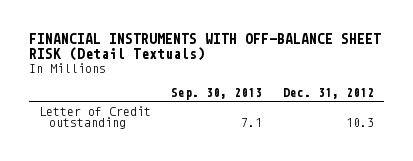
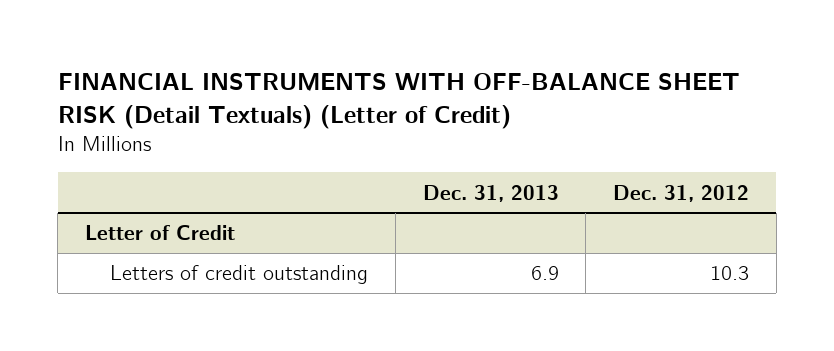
- FINANCIAL INSTRUMENTS WITH OFF-BALANCE SHEET RISK (Detail Textuals)
+ FINANCIAL INSTRUMENTS WITH OFF-BALANCE SHEET RISK (Detail Textuals) (Letter of Credit)
- | Sep. 30, 2013 | Dec. 31, 2012
+ | Dec. 31, 2013 | Dec. 31, 2012
- Letter of Credit outstanding | 7.1 | 10.3
+ Letter of Credit
+ Letters of credit outstanding | 6.9 | 10.3

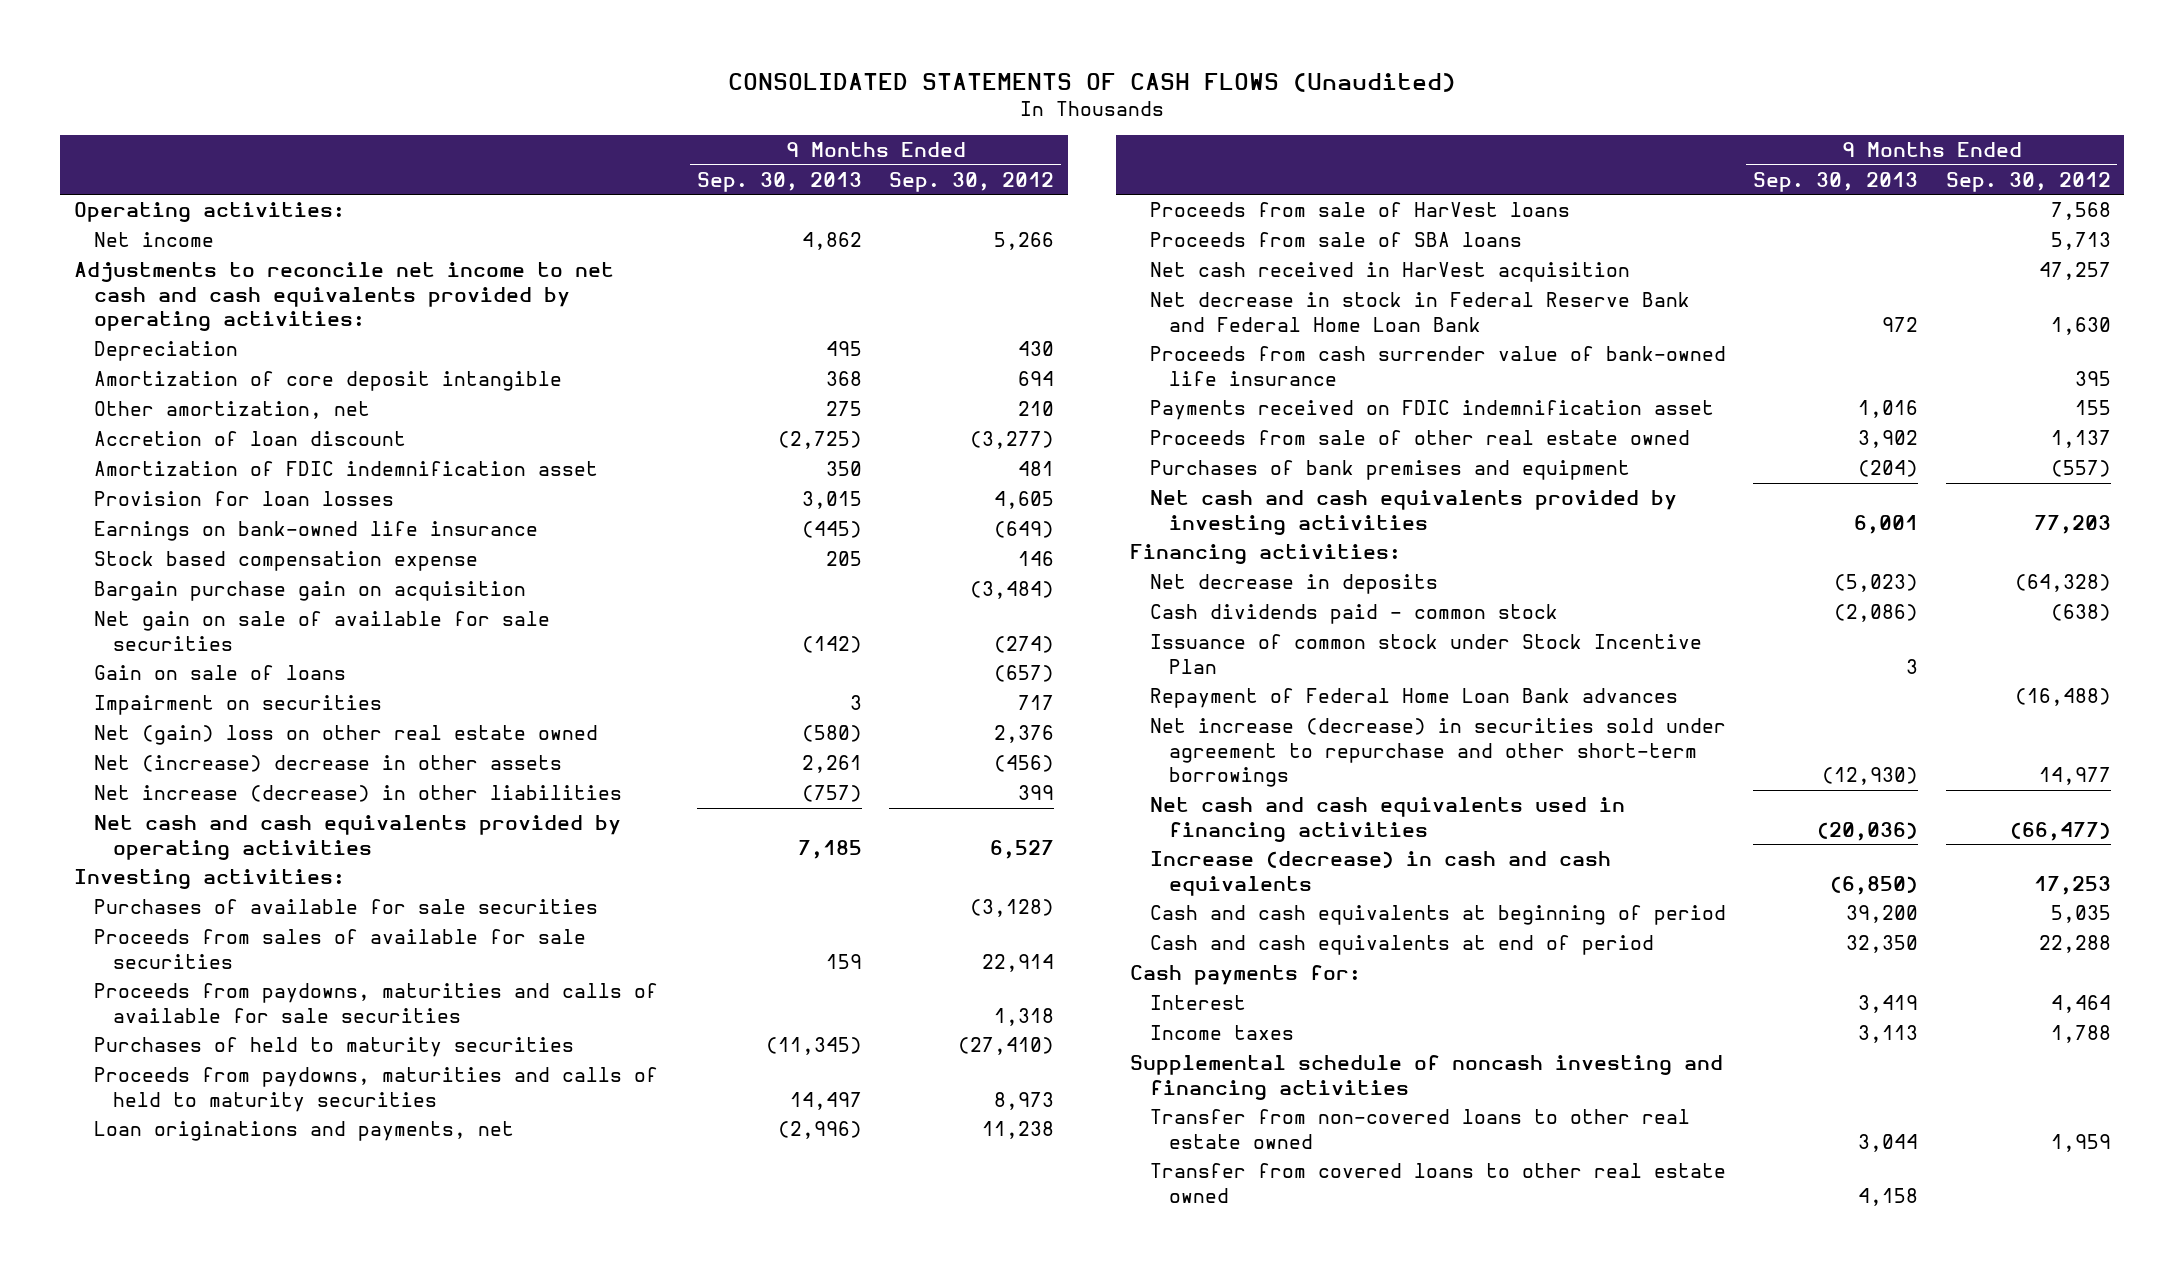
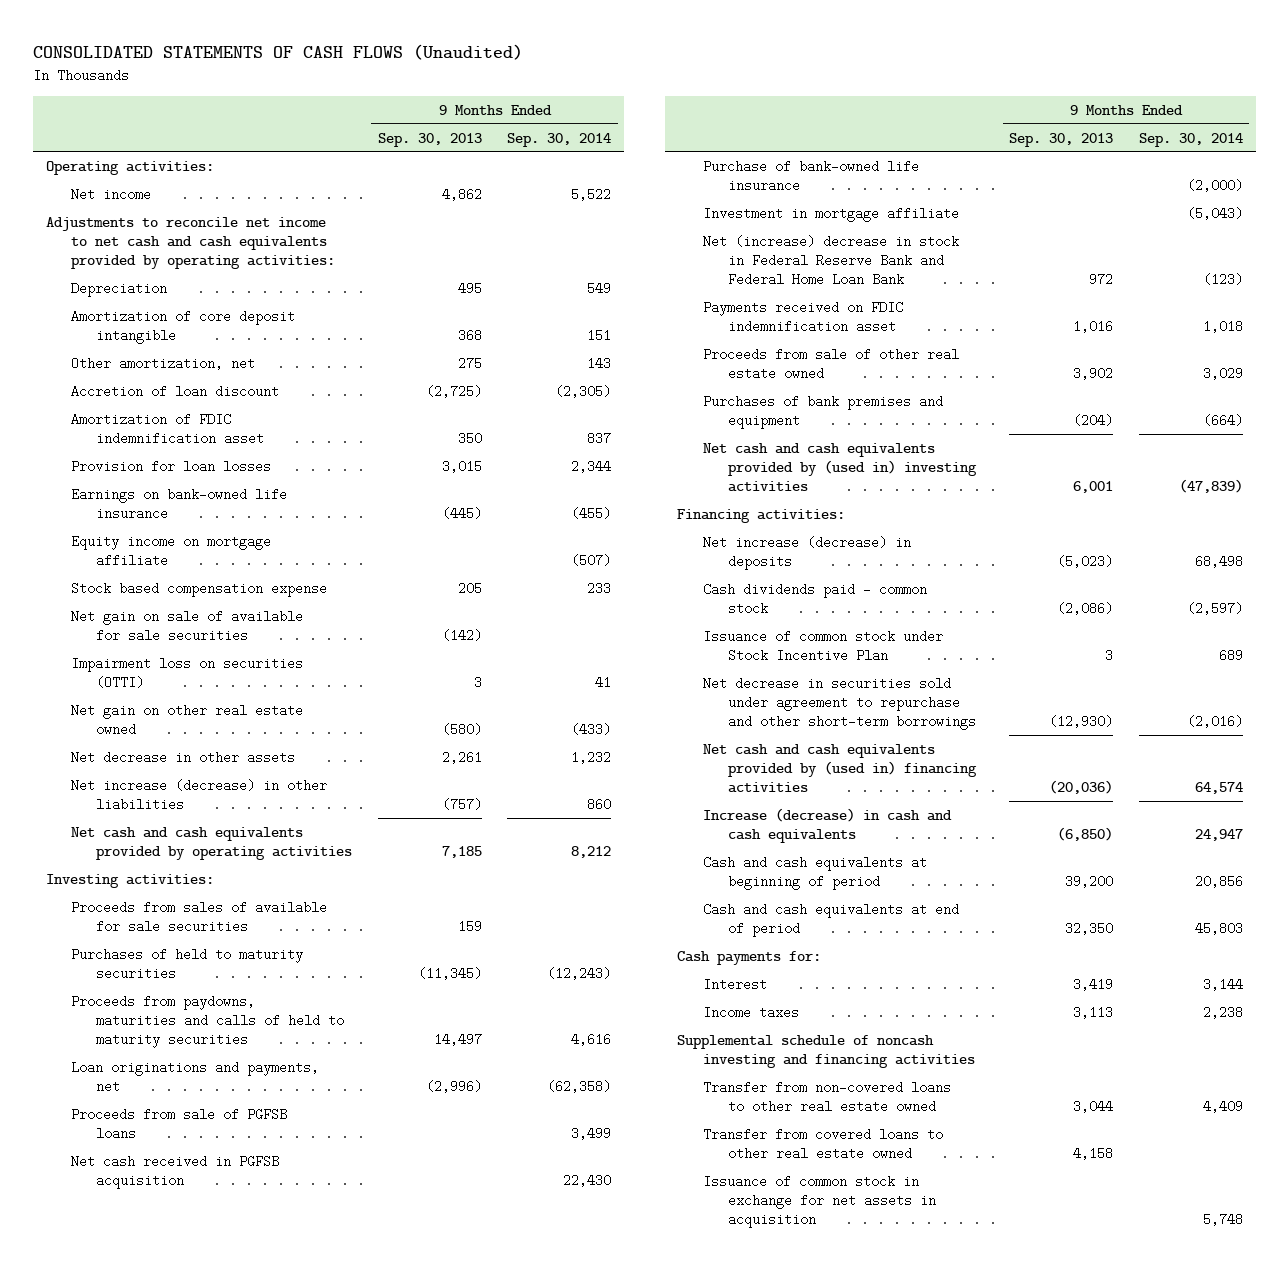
- | 9 Months Ended Sep. 30, 2013 | 9 Months Ended Sep. 30, 2012
+ | 9 Months Ended Sep. 30, 2013 | 9 Months Ended Sep. 30, 2014
+ Equity income on mortgage affiliate | | (507)
- Bargain purchase gain on acquisition | | (3,484)
- Gain on sale of loans | | (657)
- Impairment on securities | 3 | 717
- Net (gain) loss on other real estate owned | (580) | 2,376
- Net (increase) decrease in other assets | 2,261 | (456)
+ Impairment loss on securities (OTTI) | 3 | 41
+ Net gain on other real estate owned | (580) | (433)
+ Net decrease in other assets | 2,261 | 1,232
- Purchases of available for sale securities | | (3,128)
- Proceeds from paydowns, maturities and calls of available for sale securities | | 1,318
- Proceeds from sale of HarVest loans | | 7,568
- Proceeds from sale of SBA loans | | 5,713
- Net cash received in HarVest acquisition | | 47,257
- Net decrease in stock in Federal Reserve Bank and Federal Home Loan Bank | 972 | 1,630
- Proceeds from cash surrender value of bank-owned life insurance | | 395
+ Proceeds from sale of PGFSB loans | | 3,499
+ Net cash received in PGFSB acquisition | | 22,430
+ Purchase of bank-owned life insurance | | (2,000)
+ Investment in mortgage affiliate | | (5,043)
+ Net (increase) decrease in stock in Federal Reserve Bank and Federal Home Loan Bank | 972 | (123)
- Net cash and cash equivalents provided by investing activities | 6,001 | 77,203
+ Net cash and cash equivalents provided by (used in) investing activities | 6,001 | (47,839)
- Net decrease in deposits | (5,023) | (64,328)
+ Net increase (decrease) in deposits | (5,023) | 68,498
- Repayment of Federal Home Loan Bank advances | | (16,488)
- Net increase (decrease) in securities sold under agreement to repurchase and other short-term borrowings | (12,930) | 14,977
- Net cash and cash equivalents used in financing activities | (20,036) | (66,477)
+ Net decrease in securities sold under agreement to repurchase and other short-term borrowings | (12,930) | (2,016)
+ Net cash and cash equivalents provided by (used in) financing activities | (20,036) | 64,574
+ Issuance of common stock in exchange for net assets in acquisition | | 5,748

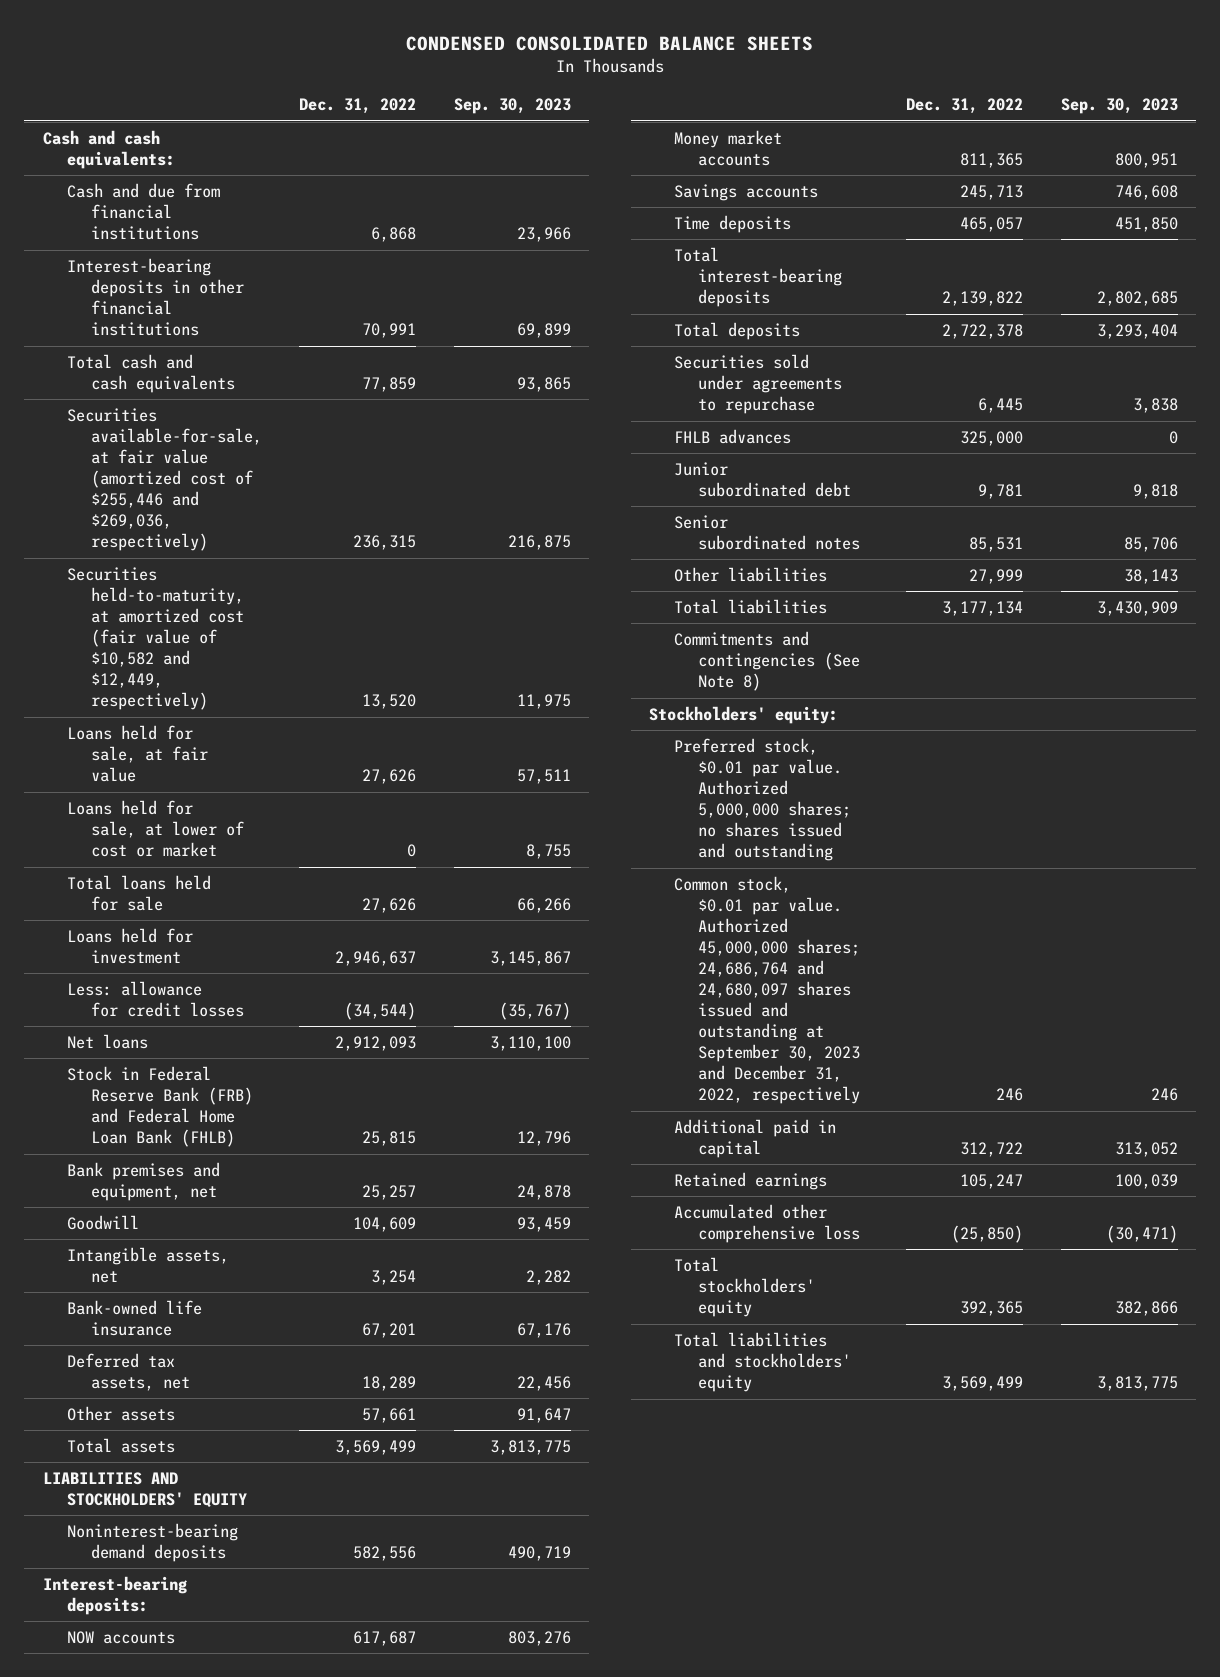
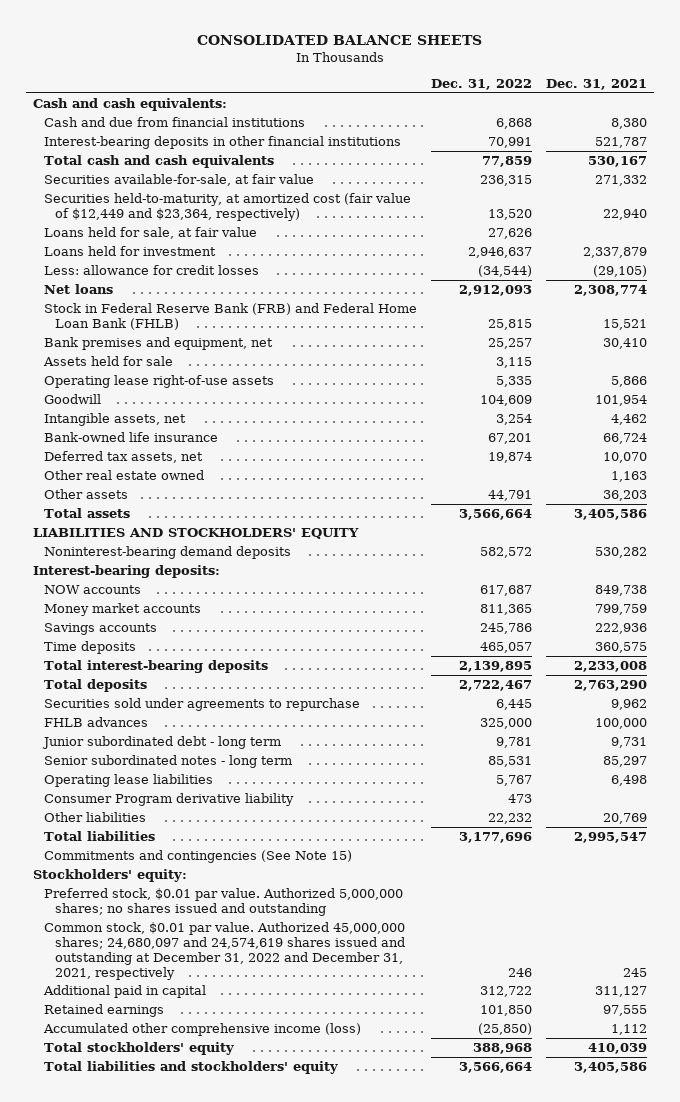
- CONDENSED CONSOLIDATED BALANCE SHEETS
+ CONSOLIDATED BALANCE SHEETS
- | Dec. 31, 2022 | Sep. 30, 2023
+ | Dec. 31, 2022 | Dec. 31, 2021
- Securities available-for-sale, at fair value (amortized cost of $255,446 and $269,036, respectively) | 236,315 | 216,875
- Securities held-to-maturity, at amortized cost (fair value of $10,582 and $12,449, respectively) | 13,520 | 11,975
+ Securities available-for-sale, at fair value | 236,315 | 271,332
+ Securities held-to-maturity, at amortized cost (fair value of $12,449 and $23,364, respectively) | 13,520 | 22,940
- Loans held for sale, at lower of cost or market | 0 | 8,755
- Total loans held for sale | 27,626 | 66,266
+ Assets held for sale | 3,115 |
+ Operating lease right-of-use assets | 5,335 | 5,866
- Deferred tax assets, net | 18,289 | 22,456
- Other assets | 57,661 | 91,647
- Total assets | 3,569,499 | 3,813,775
+ Deferred tax assets, net | 19,874 | 10,070
+ Other real estate owned | | 1,163
+ Other assets | 44,791 | 36,203
+ Total assets | 3,566,664 | 3,405,586
- Noninterest-bearing demand deposits | 582,556 | 490,719
+ Noninterest-bearing demand deposits | 582,572 | 530,282
- Savings accounts | 245,713 | 746,608
+ Savings accounts | 245,786 | 222,936
- Total interest-bearing deposits | 2,139,822 | 2,802,685
- Total deposits | 2,722,378 | 3,293,404
+ Total interest-bearing deposits | 2,139,895 | 2,233,008
+ Total deposits | 2,722,467 | 2,763,290
- Junior subordinated debt | 9,781 | 9,818
- Senior subordinated notes | 85,531 | 85,706
- Other liabilities | 27,999 | 38,143
- Total liabilities | 3,177,134 | 3,430,909
- Commitments and contingencies (See Note 8)
+ Junior subordinated debt - long term | 9,781 | 9,731
+ Senior subordinated notes - long term | 85,531 | 85,297
+ Operating lease liabilities | 5,767 | 6,498
+ Consumer Program derivative liability | 473 |
+ Other liabilities | 22,232 | 20,769
+ Total liabilities | 3,177,696 | 2,995,547
+ Commitments and contingencies (See Note 15)
- Common stock, $0.01 par value. Authorized 45,000,000 shares; 24,686,764 and 24,680,097 shares issued and outstanding at September 30, 2023 and December 31, 2022, respectively | 246 | 246
+ Common stock, $0.01 par value. Authorized 45,000,000 shares; 24,680,097 and 24,574,619 shares issued and outstanding at December 31, 2022 and December 31, 2021, respectively | 246 | 245
- Retained earnings | 105,247 | 100,039
- Accumulated other comprehensive loss | (25,850) | (30,471)
- Total stockholders' equity | 392,365 | 382,866
- Total liabilities and stockholders' equity | 3,569,499 | 3,813,775
+ Retained earnings | 101,850 | 97,555
+ Accumulated other comprehensive income (loss) | (25,850) | 1,112
+ Total stockholders' equity | 388,968 | 410,039
+ Total liabilities and stockholders' equity | 3,566,664 | 3,405,586

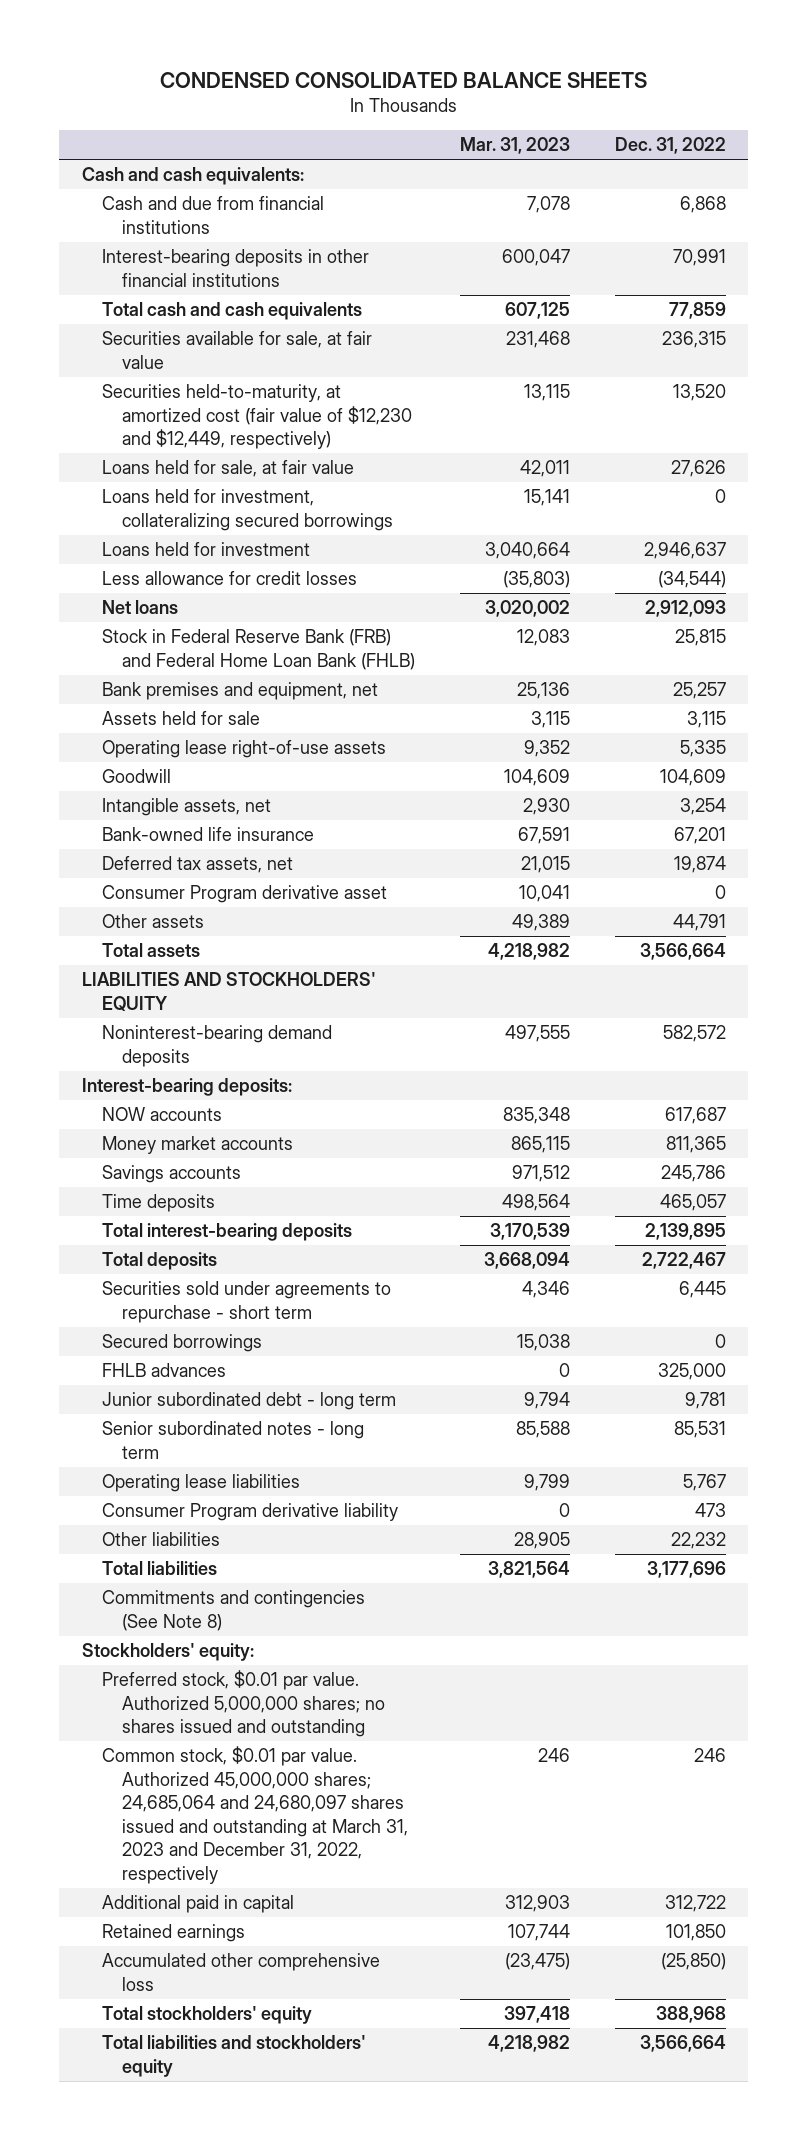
- CONSOLIDATED BALANCE SHEETS
+ CONDENSED CONSOLIDATED BALANCE SHEETS
- | Dec. 31, 2022 | Dec. 31, 2021
+ | Mar. 31, 2023 | Dec. 31, 2022
- Securities available-for-sale, at fair value | 236,315 | 271,332
- Securities held-to-maturity, at amortized cost (fair value of $12,449 and $23,364, respectively) | 13,520 | 22,940
+ Securities available for sale, at fair value | 231,468 | 236,315
+ Securities held-to-maturity, at amortized cost (fair value of $12,230 and $12,449, respectively) | 13,115 | 13,520
+ Loans held for investment, collateralizing secured borrowings | 15,141 | 0
- Less: allowance for credit losses | (34,544) | (29,105)
+ Less allowance for credit losses | (35,803) | (34,544)
- Other real estate owned | | 1,163
+ Consumer Program derivative asset | 10,041 | 0
- Securities sold under agreements to repurchase | 6,445 | 9,962
+ Securities sold under agreements to repurchase - short term | 4,346 | 6,445
+ Secured borrowings | 15,038 | 0
- Commitments and contingencies (See Note 15)
+ Commitments and contingencies (See Note 8)
- Common stock, $0.01 par value. Authorized 45,000,000 shares; 24,680,097 and 24,574,619 shares issued and outstanding at December 31, 2022 and December 31, 2021, respectively | 246 | 245
+ Common stock, $0.01 par value. Authorized 45,000,000 shares; 24,685,064 and 24,680,097 shares issued and outstanding at March 31, 2023 and December 31, 2022, respectively | 246 | 246
- Accumulated other comprehensive income (loss) | (25,850) | 1,112
+ Accumulated other comprehensive loss | (23,475) | (25,850)

